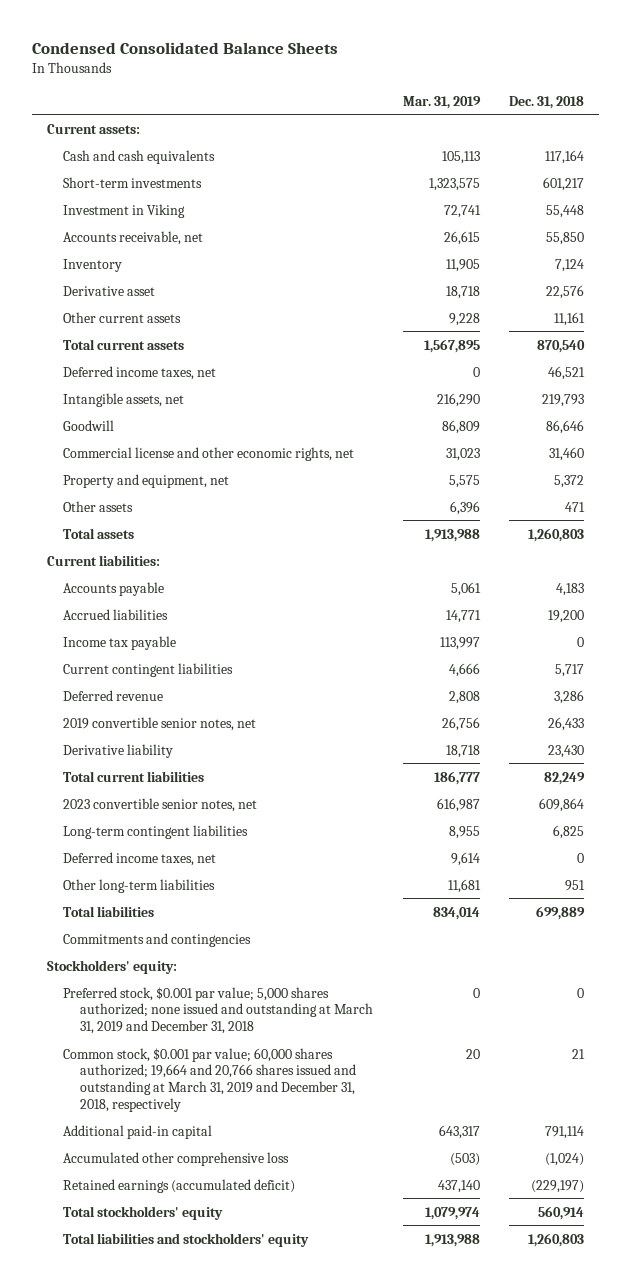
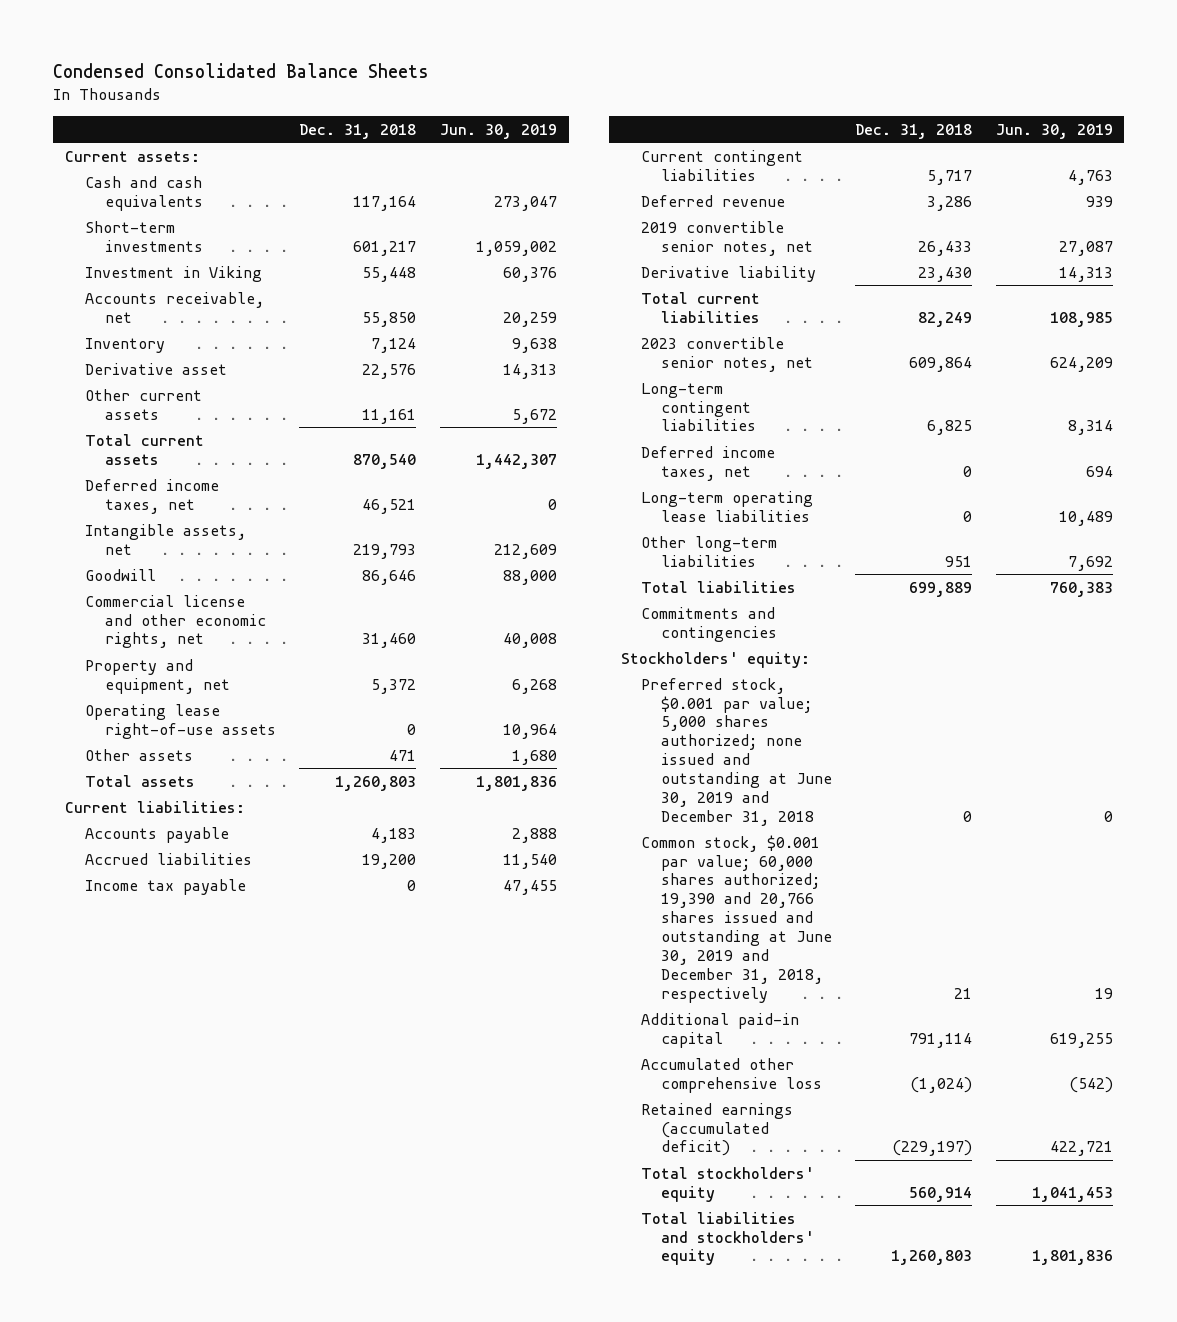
- | Mar. 31, 2019 | Dec. 31, 2018
+ | Dec. 31, 2018 | Jun. 30, 2019
+ Operating lease right-of-use assets | 0 | 10,964
+ Long-term operating lease liabilities | 0 | 10,489
- Preferred stock, $0.001 par value; 5,000 shares authorized; none issued and outstanding at March 31, 2019 and December 31, 2018 | 0 | 0
- Common stock, $0.001 par value; 60,000 shares authorized; 19,664 and 20,766 shares issued and outstanding at March 31, 2019 and December 31, 2018, respectively | 20 | 21
+ Preferred stock, $0.001 par value; 5,000 shares authorized; none issued and outstanding at June 30, 2019 and December 31, 2018 | 0 | 0
+ Common stock, $0.001 par value; 60,000 shares authorized; 19,390 and 20,766 shares issued and outstanding at June 30, 2019 and December 31, 2018, respectively | 21 | 19

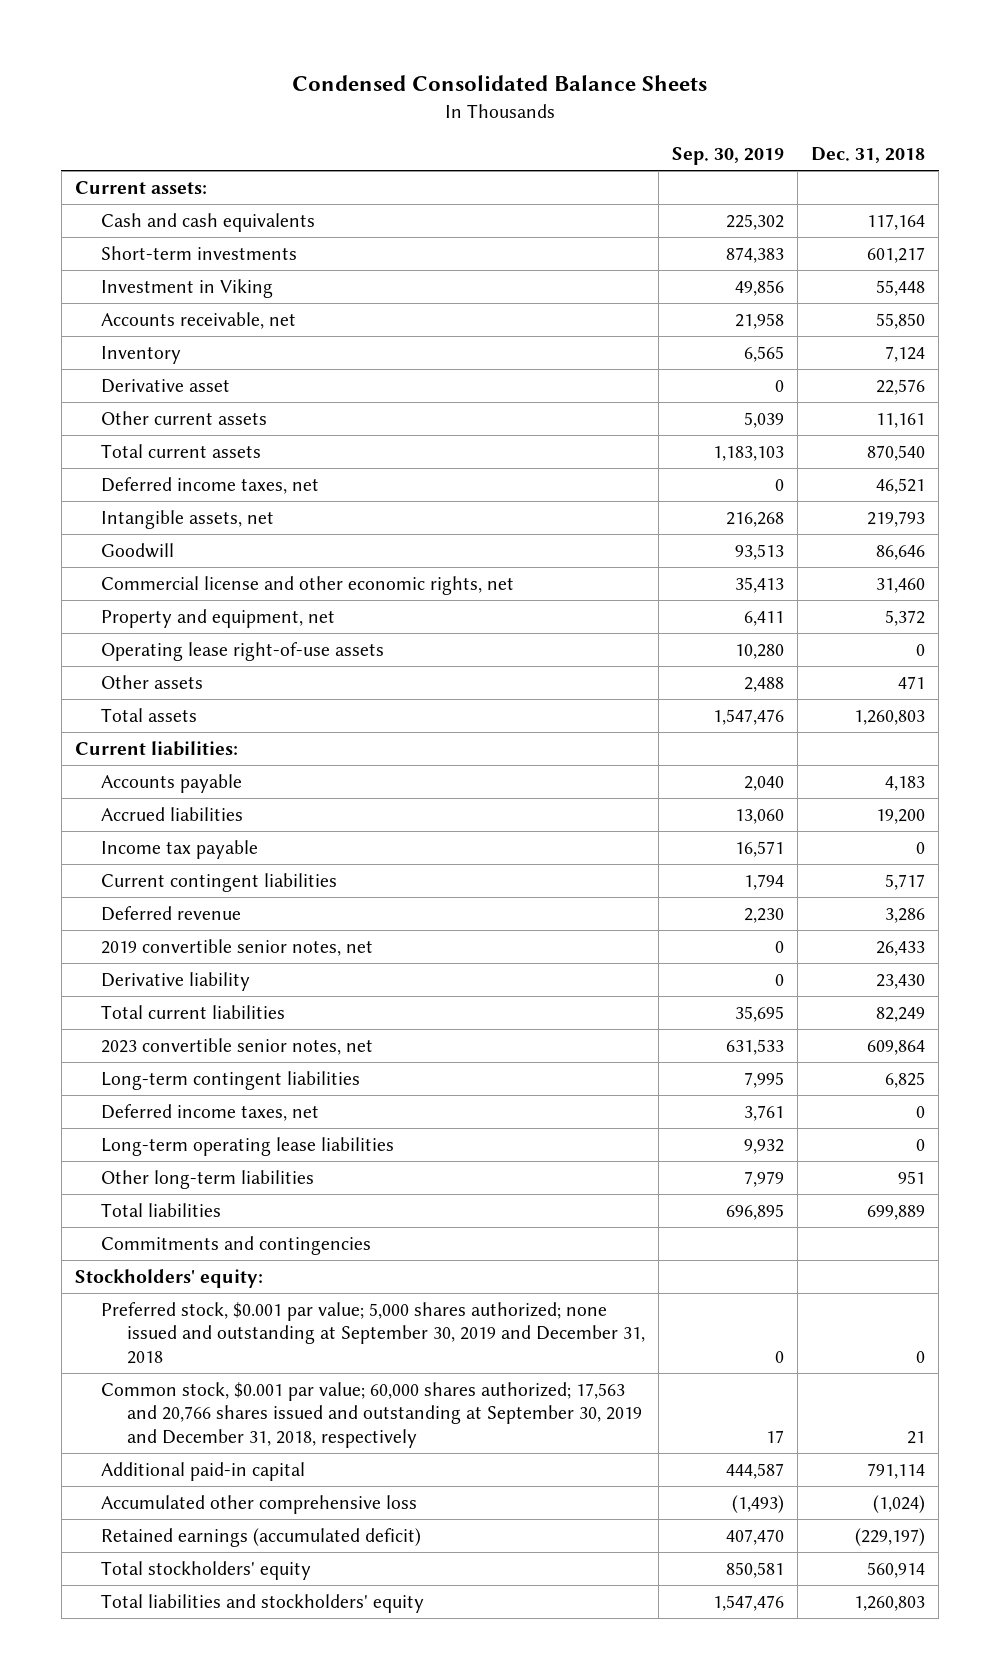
- | Dec. 31, 2018 | Jun. 30, 2019
+ | Sep. 30, 2019 | Dec. 31, 2018
- Preferred stock, $0.001 par value; 5,000 shares authorized; none issued and outstanding at June 30, 2019 and December 31, 2018 | 0 | 0
- Common stock, $0.001 par value; 60,000 shares authorized; 19,390 and 20,766 shares issued and outstanding at June 30, 2019 and December 31, 2018, respectively | 21 | 19
+ Preferred stock, $0.001 par value; 5,000 shares authorized; none issued and outstanding at September 30, 2019 and December 31, 2018 | 0 | 0
+ Common stock, $0.001 par value; 60,000 shares authorized; 17,563 and 20,766 shares issued and outstanding at September 30, 2019 and December 31, 2018, respectively | 17 | 21

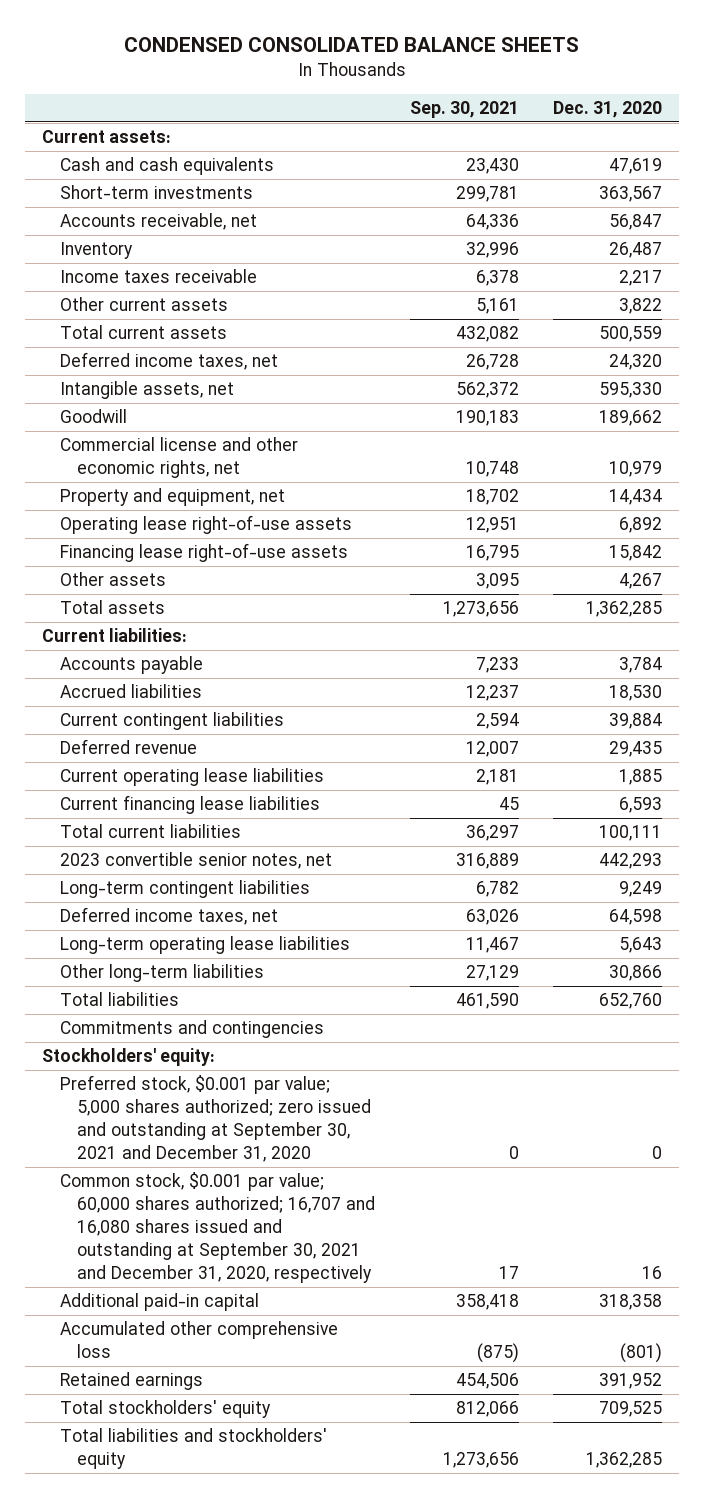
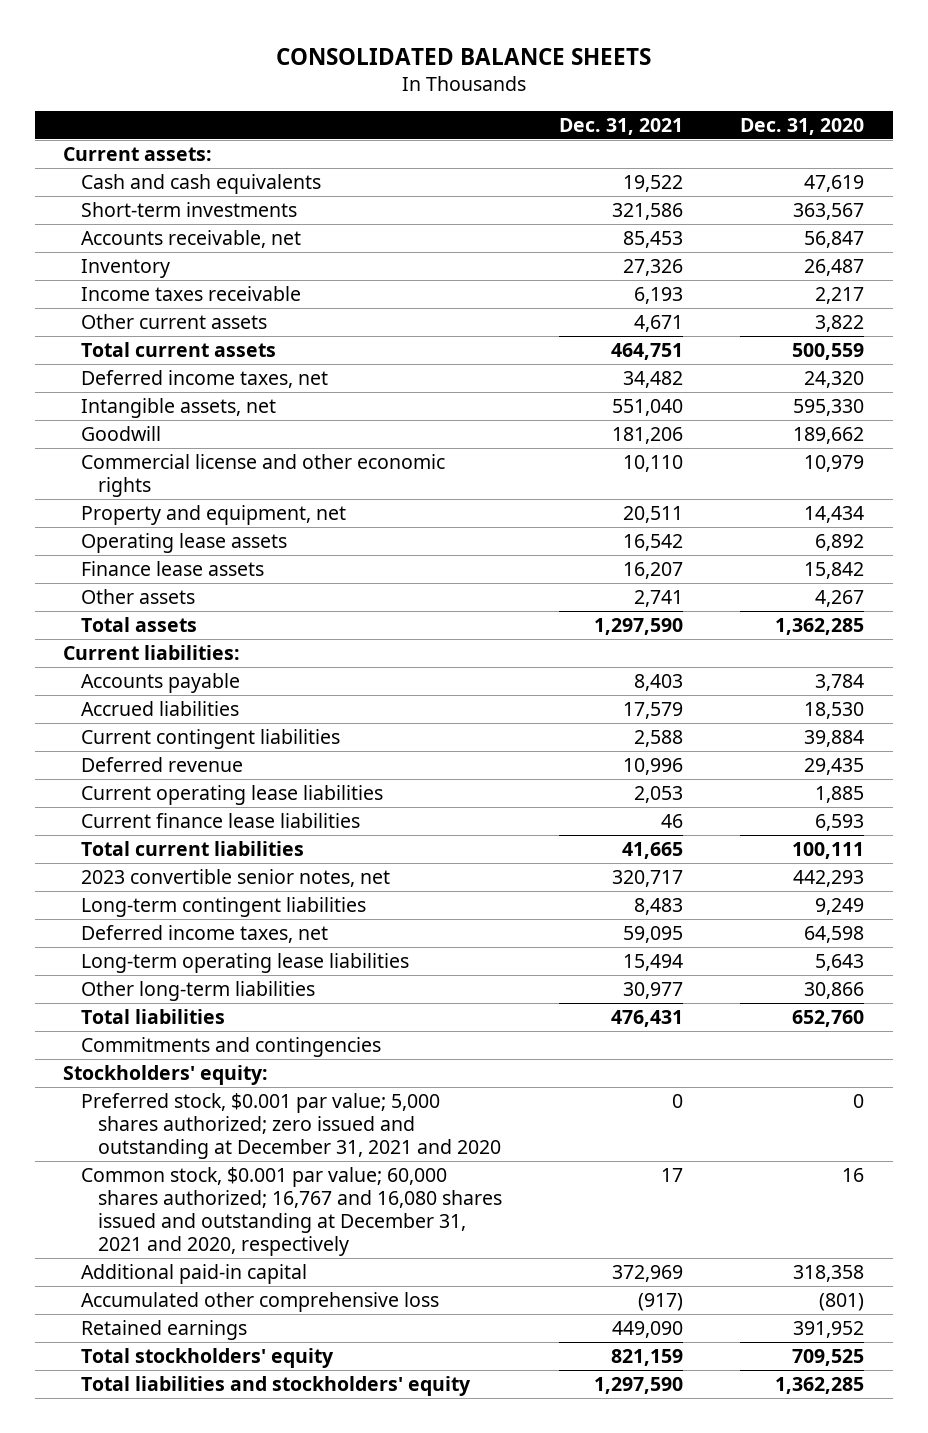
- CONDENSED CONSOLIDATED BALANCE SHEETS
+ CONSOLIDATED BALANCE SHEETS
- | Sep. 30, 2021 | Dec. 31, 2020
+ | Dec. 31, 2021 | Dec. 31, 2020
- Commercial license and other economic rights, net | 10,748 | 10,979
+ Commercial license and other economic rights | 10,110 | 10,979
- Operating lease right-of-use assets | 12,951 | 6,892
- Financing lease right-of-use assets | 16,795 | 15,842
+ Operating lease assets | 16,542 | 6,892
+ Finance lease assets | 16,207 | 15,842
- Current financing lease liabilities | 45 | 6,593
+ Current finance lease liabilities | 46 | 6,593
- Preferred stock, $0.001 par value; 5,000 shares authorized; zero issued and outstanding at September 30, 2021 and December 31, 2020 | 0 | 0
- Common stock, $0.001 par value; 60,000 shares authorized; 16,707 and 16,080 shares issued and outstanding at September 30, 2021 and December 31, 2020, respectively | 17 | 16
+ Preferred stock, $0.001 par value; 5,000 shares authorized; zero issued and outstanding at December 31, 2021 and 2020 | 0 | 0
+ Common stock, $0.001 par value; 60,000 shares authorized; 16,767 and 16,080 shares issued and outstanding at December 31, 2021 and 2020, respectively | 17 | 16

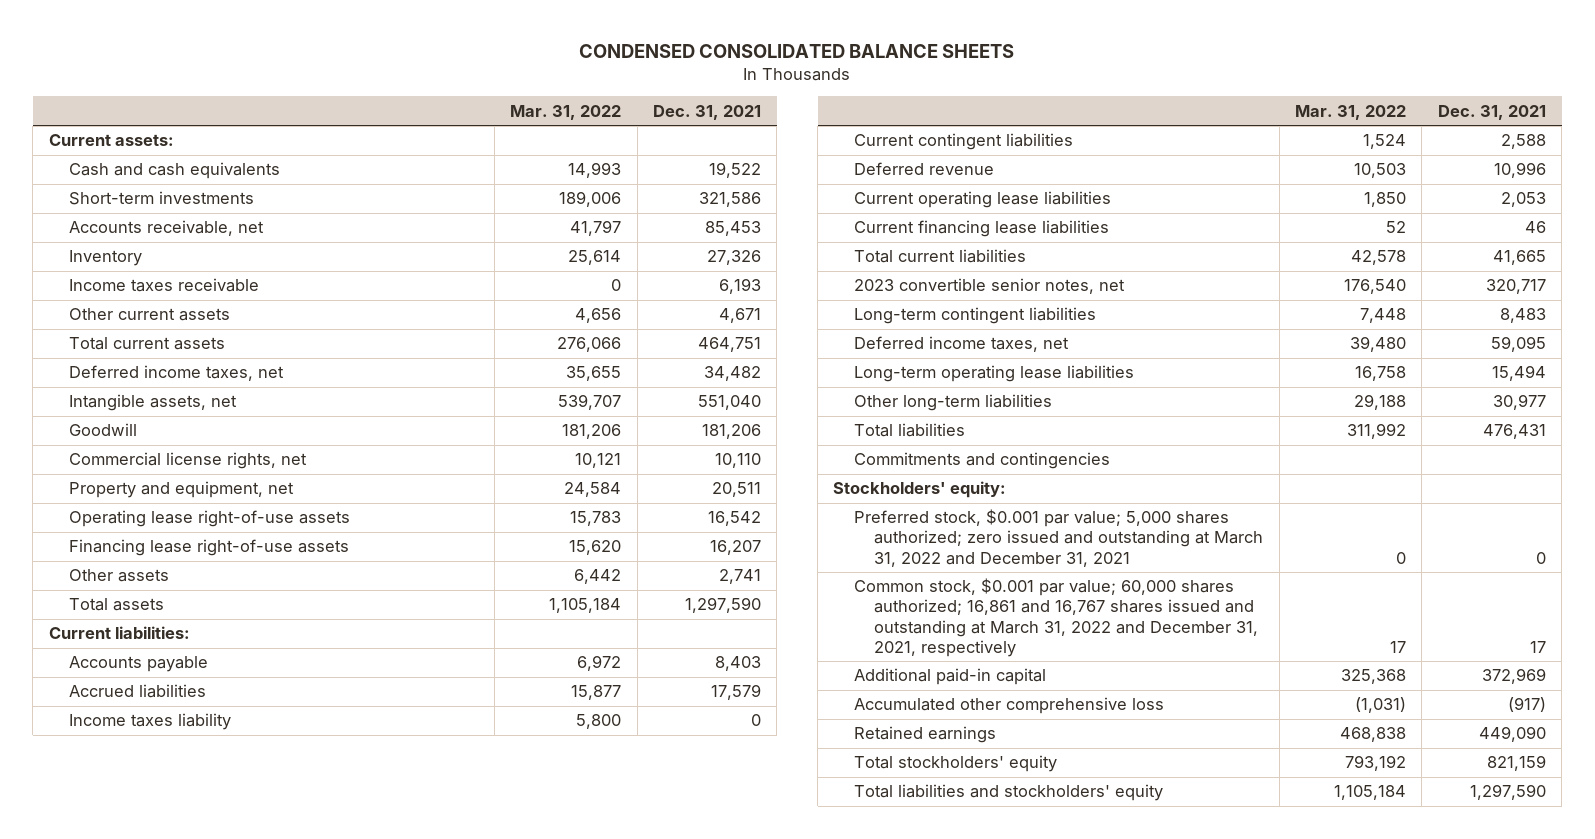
- CONSOLIDATED BALANCE SHEETS
+ CONDENSED CONSOLIDATED BALANCE SHEETS
- | Dec. 31, 2021 | Dec. 31, 2020
+ | Mar. 31, 2022 | Dec. 31, 2021
- Commercial license and other economic rights | 10,110 | 10,979
+ Commercial license rights, net | 10,121 | 10,110
- Operating lease assets | 16,542 | 6,892
- Finance lease assets | 16,207 | 15,842
+ Operating lease right-of-use assets | 15,783 | 16,542
+ Financing lease right-of-use assets | 15,620 | 16,207
+ Income taxes liability | 5,800 | 0
- Current finance lease liabilities | 46 | 6,593
+ Current financing lease liabilities | 52 | 46
- Preferred stock, $0.001 par value; 5,000 shares authorized; zero issued and outstanding at December 31, 2021 and 2020 | 0 | 0
- Common stock, $0.001 par value; 60,000 shares authorized; 16,767 and 16,080 shares issued and outstanding at December 31, 2021 and 2020, respectively | 17 | 16
+ Preferred stock, $0.001 par value; 5,000 shares authorized; zero issued and outstanding at March 31, 2022 and December 31, 2021 | 0 | 0
+ Common stock, $0.001 par value; 60,000 shares authorized; 16,861 and 16,767 shares issued and outstanding at March 31, 2022 and December 31, 2021, respectively | 17 | 17

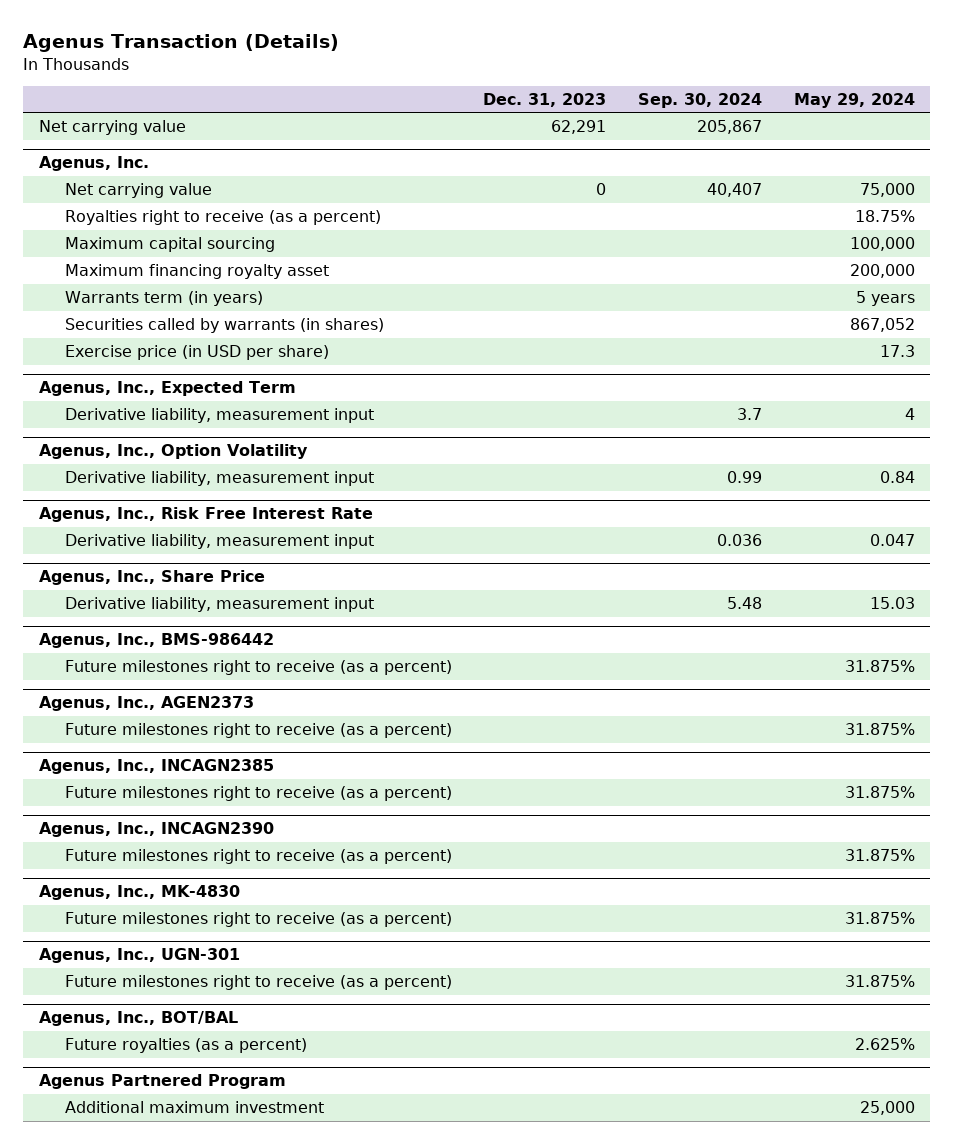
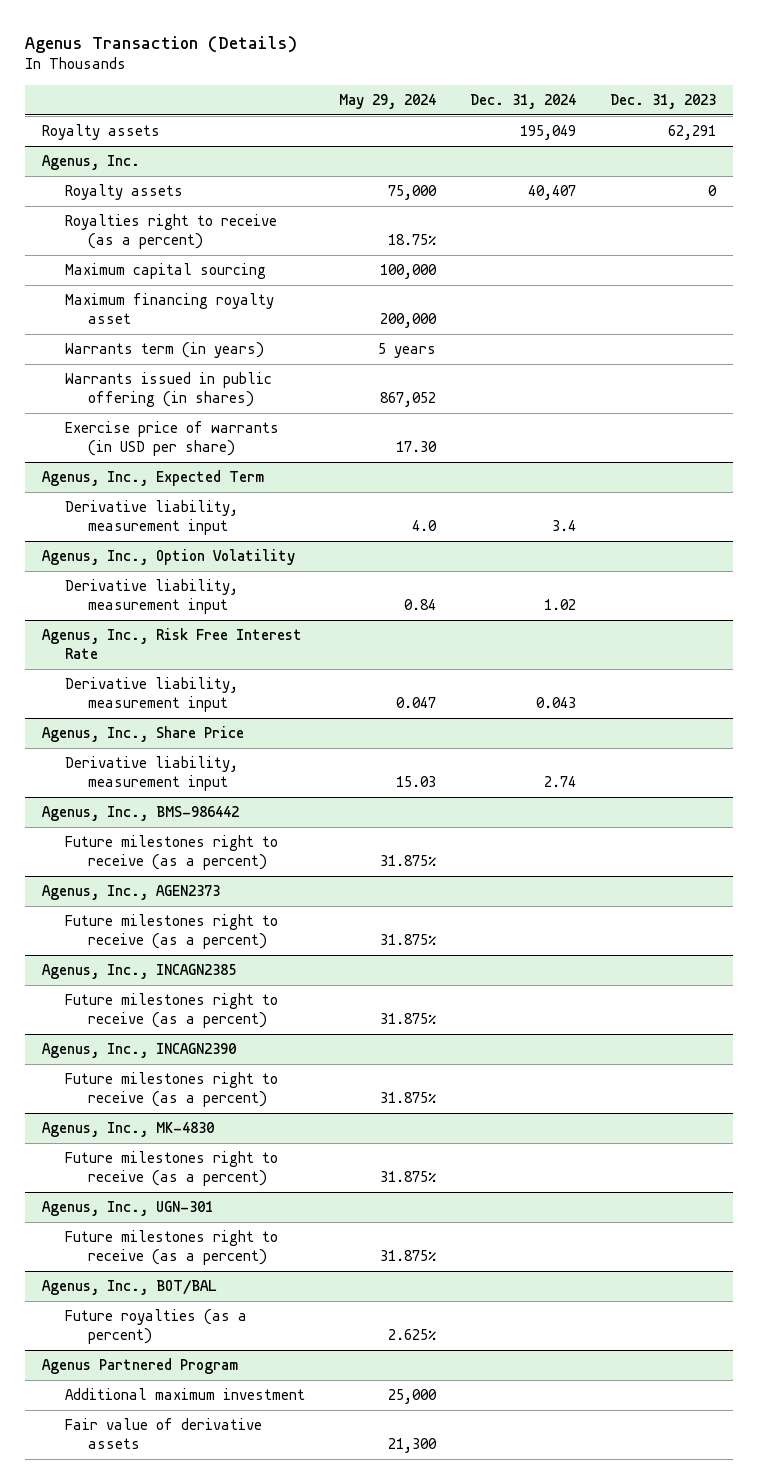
- | Dec. 31, 2023 | Sep. 30, 2024 | May 29, 2024
+ | May 29, 2024 | Dec. 31, 2024 | Dec. 31, 2023
- Net carrying value | 62,291 | 205,867 |
+ Royalty assets | | 195,049 | 62,291
@ Agenus, Inc.
- Net carrying value | 0 | 40,407 | 75,000
+ Royalty assets | 75,000 | 40,407 | 0
- Securities called by warrants (in shares) | | | 867,052
- Exercise price (in USD per share) | | | 17.3
+ Warrants issued in public offering (in shares) | 867,052 | |
+ Exercise price of warrants (in USD per share) | 17.30 | |
@ Agenus, Inc., Expected Term
- Derivative liability, measurement input | | 3.7 | 4
+ Derivative liability, measurement input | 4.0 | 3.4 |
@ Agenus Partnered Program
+ Fair value of derivative assets | 21,300 | |

